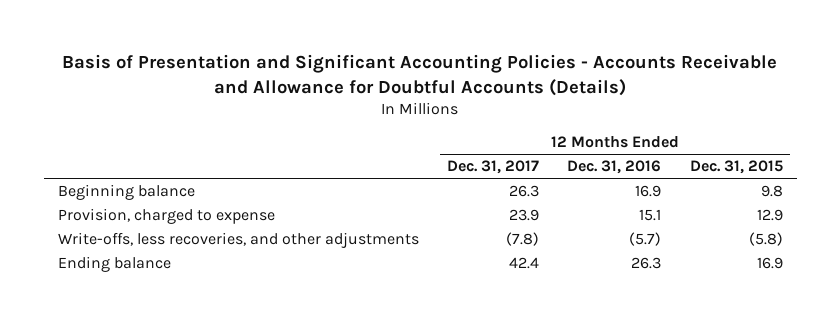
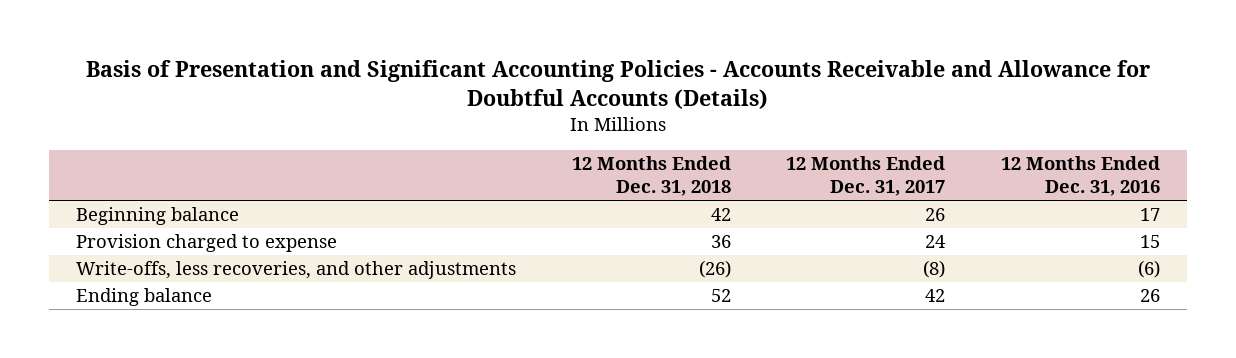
- | 12 Months Ended Dec. 31, 2017 | 12 Months Ended Dec. 31, 2016 | 12 Months Ended Dec. 31, 2015
+ | 12 Months Ended Dec. 31, 2018 | 12 Months Ended Dec. 31, 2017 | 12 Months Ended Dec. 31, 2016
- Beginning balance | 26.3 | 16.9 | 9.8
- Provision, charged to expense | 23.9 | 15.1 | 12.9
- Write-offs, less recoveries, and other adjustments | (7.8) | (5.7) | (5.8)
- Ending balance | 42.4 | 26.3 | 16.9
+ Beginning balance | 42 | 26 | 17
+ Provision charged to expense | 36 | 24 | 15
+ Write-offs, less recoveries, and other adjustments | (26) | (8) | (6)
+ Ending balance | 52 | 42 | 26

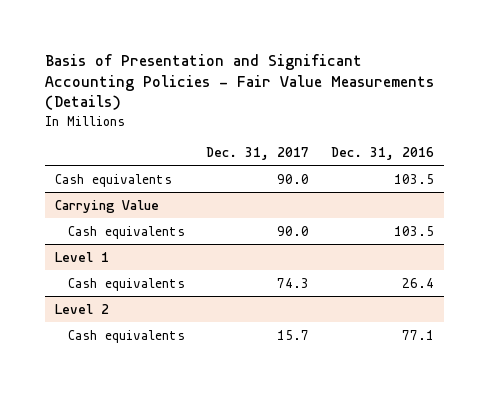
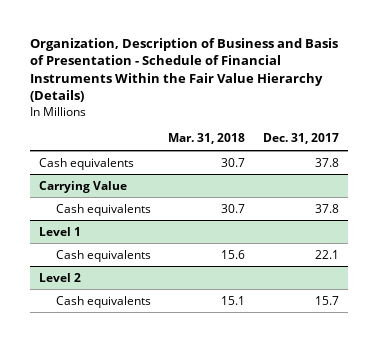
- Basis of Presentation and Significant Accounting Policies - Fair Value Measurements (Details)
+ Organization, Description of Business and Basis of Presentation - Schedule of Financial Instruments Within the Fair Value Hierarchy (Details)
- | Dec. 31, 2017 | Dec. 31, 2016
+ | Mar. 31, 2018 | Dec. 31, 2017
- Cash equivalents | 90.0 | 103.5
+ Cash equivalents | 30.7 | 37.8
@ Carrying Value
- Cash equivalents | 90.0 | 103.5
+ Cash equivalents | 30.7 | 37.8
@ Level 1
- Cash equivalents | 74.3 | 26.4
+ Cash equivalents | 15.6 | 22.1

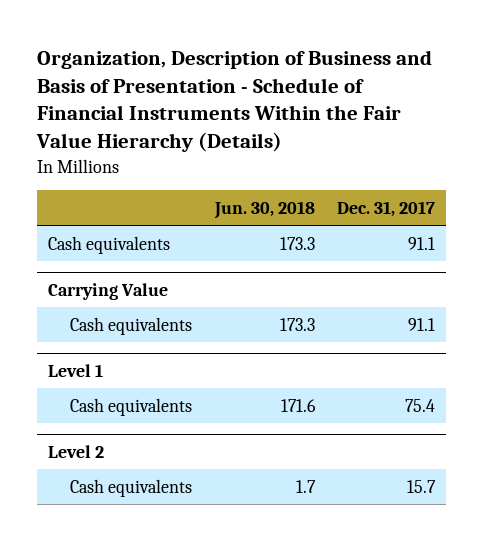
- | Mar. 31, 2018 | Dec. 31, 2017
+ | Jun. 30, 2018 | Dec. 31, 2017
- Cash equivalents | 30.7 | 37.8
+ Cash equivalents | 173.3 | 91.1
@ Carrying Value
- Cash equivalents | 30.7 | 37.8
+ Cash equivalents | 173.3 | 91.1
@ Level 1
- Cash equivalents | 15.6 | 22.1
+ Cash equivalents | 171.6 | 75.4

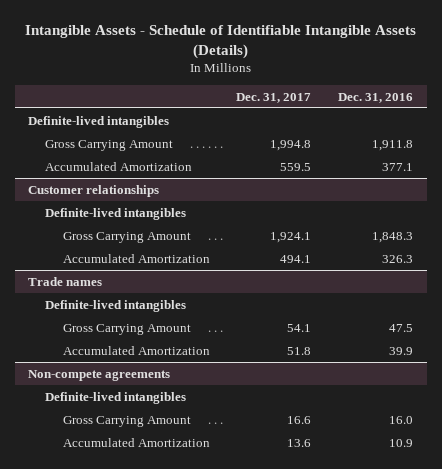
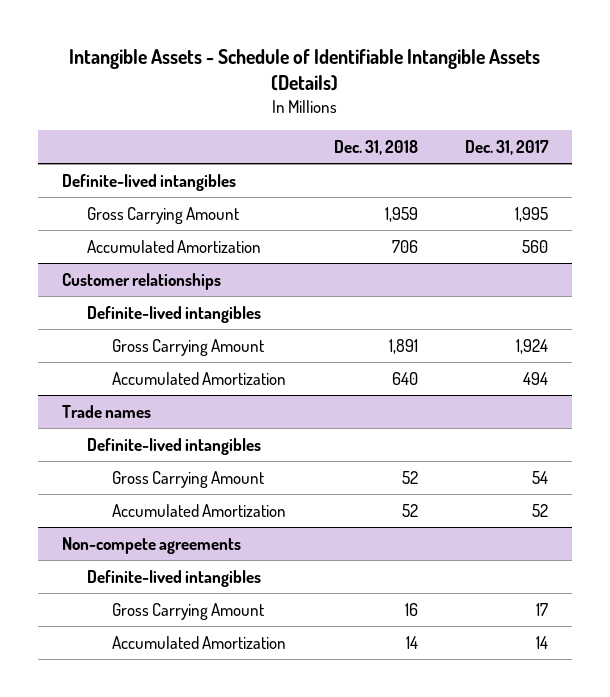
- | Dec. 31, 2017 | Dec. 31, 2016
+ | Dec. 31, 2018 | Dec. 31, 2017
- Gross Carrying Amount | 1,994.8 | 1,911.8
- Accumulated Amortization | 559.5 | 377.1
+ Gross Carrying Amount | 1,959 | 1,995
+ Accumulated Amortization | 706 | 560
@ Customer relationships
- Gross Carrying Amount | 1,924.1 | 1,848.3
- Accumulated Amortization | 494.1 | 326.3
+ Gross Carrying Amount | 1,891 | 1,924
+ Accumulated Amortization | 640 | 494
@ Trade names
- Gross Carrying Amount | 54.1 | 47.5
- Accumulated Amortization | 51.8 | 39.9
+ Gross Carrying Amount | 52 | 54
+ Accumulated Amortization | 52 | 52
@ Non-compete agreements
- Gross Carrying Amount | 16.6 | 16.0
- Accumulated Amortization | 13.6 | 10.9
+ Gross Carrying Amount | 16 | 17
+ Accumulated Amortization | 14 | 14

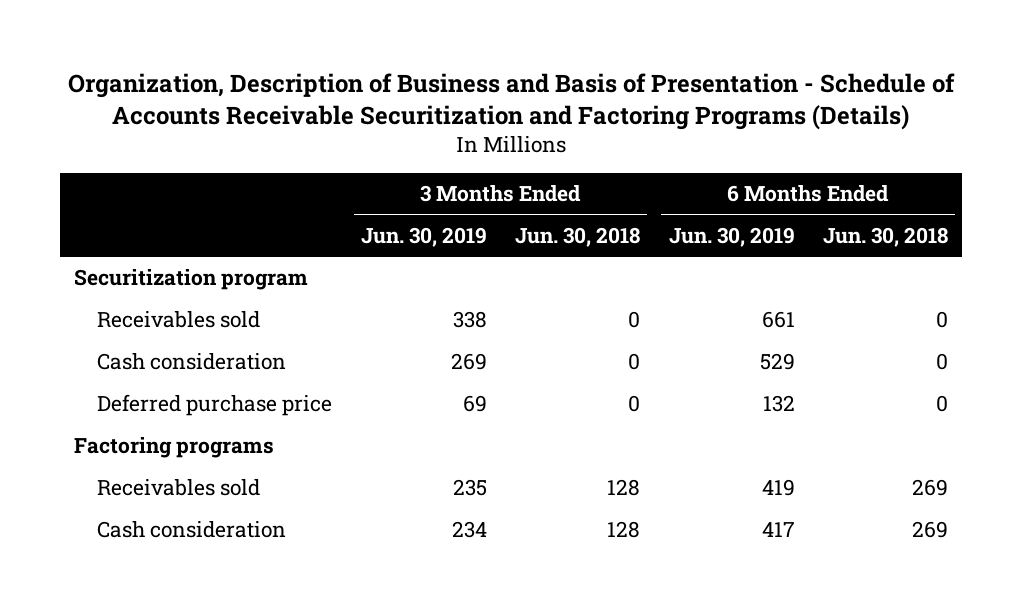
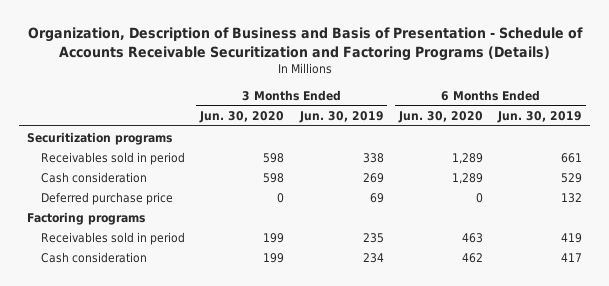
- | 3 Months Ended Jun. 30, 2019 | 3 Months Ended Jun. 30, 2018 | 6 Months Ended Jun. 30, 2019 | 6 Months Ended Jun. 30, 2018
+ | 3 Months Ended Jun. 30, 2020 | 3 Months Ended Jun. 30, 2019 | 6 Months Ended Jun. 30, 2020 | 6 Months Ended Jun. 30, 2019
- Securitization program
- Receivables sold | 338 | 0 | 661 | 0
+ Securitization programs
+ Receivables sold in period | 598 | 338 | 1,289 | 661
- Receivables sold | 235 | 128 | 419 | 269
+ Receivables sold in period | 199 | 235 | 463 | 419

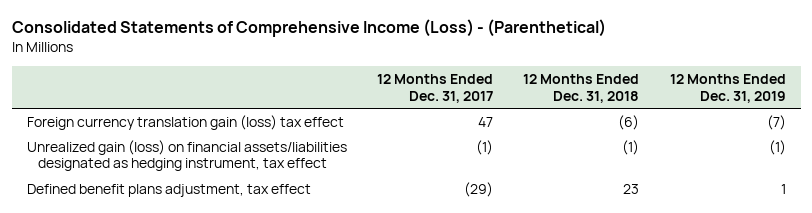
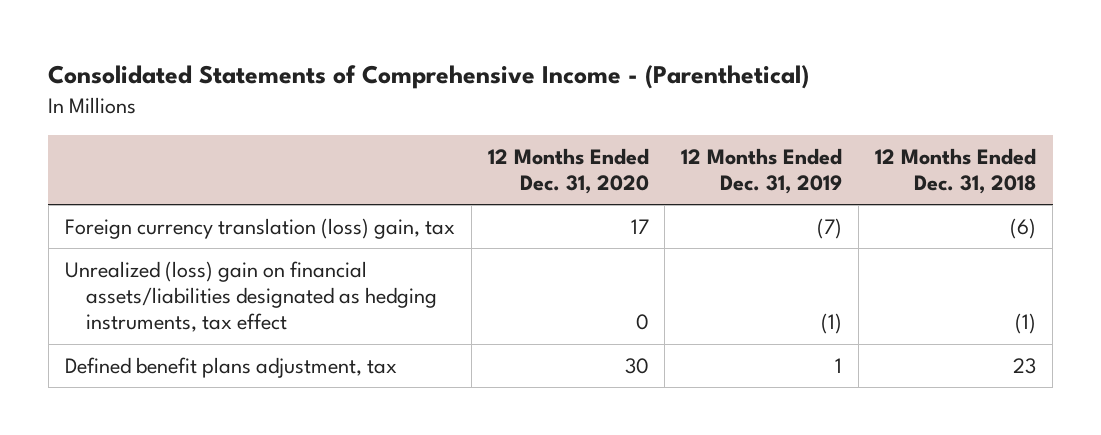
- Consolidated Statements of Comprehensive Income (Loss) - (Parenthetical)
+ Consolidated Statements of Comprehensive Income - (Parenthetical)
- | 12 Months Ended Dec. 31, 2017 | 12 Months Ended Dec. 31, 2018 | 12 Months Ended Dec. 31, 2019
+ | 12 Months Ended Dec. 31, 2020 | 12 Months Ended Dec. 31, 2019 | 12 Months Ended Dec. 31, 2018
- Foreign currency translation gain (loss) tax effect | 47 | (6) | (7)
- Unrealized gain (loss) on financial assets/liabilities designated as hedging instrument, tax effect | (1) | (1) | (1)
- Defined benefit plans adjustment, tax effect | (29) | 23 | 1
+ Foreign currency translation (loss) gain, tax | 17 | (7) | (6)
+ Unrealized (loss) gain on financial assets/liabilities designated as hedging instruments, tax effect | 0 | (1) | (1)
+ Defined benefit plans adjustment, tax | 30 | 1 | 23

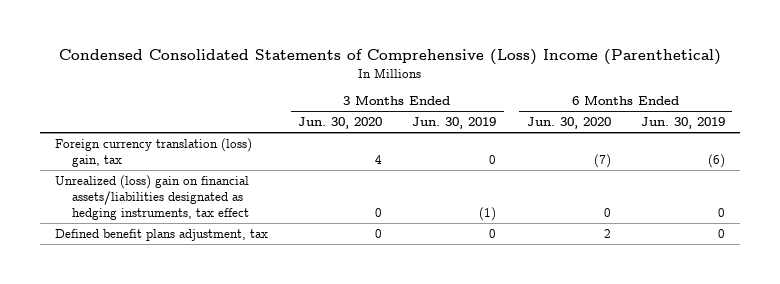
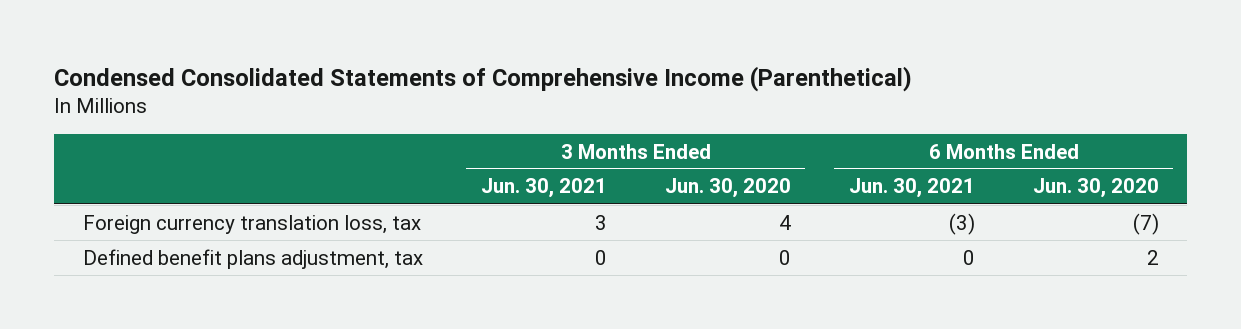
- Condensed Consolidated Statements of Comprehensive (Loss) Income (Parenthetical)
+ Condensed Consolidated Statements of Comprehensive Income (Parenthetical)
- | 3 Months Ended Jun. 30, 2020 | 3 Months Ended Jun. 30, 2019 | 6 Months Ended Jun. 30, 2020 | 6 Months Ended Jun. 30, 2019
+ | 3 Months Ended Jun. 30, 2021 | 3 Months Ended Jun. 30, 2020 | 6 Months Ended Jun. 30, 2021 | 6 Months Ended Jun. 30, 2020
- Foreign currency translation (loss) gain, tax | 4 | 0 | (7) | (6)
- Unrealized (loss) gain on financial assets/liabilities designated as hedging instruments, tax effect | 0 | (1) | 0 | 0
+ Foreign currency translation loss, tax | 3 | 4 | (3) | (7)

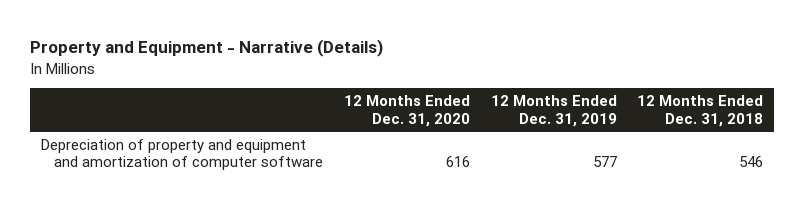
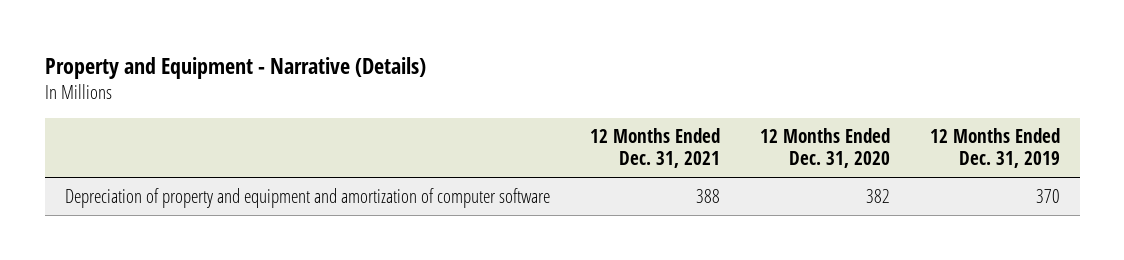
- | 12 Months Ended Dec. 31, 2020 | 12 Months Ended Dec. 31, 2019 | 12 Months Ended Dec. 31, 2018
+ | 12 Months Ended Dec. 31, 2021 | 12 Months Ended Dec. 31, 2020 | 12 Months Ended Dec. 31, 2019
- Depreciation of property and equipment and amortization of computer software | 616 | 577 | 546
+ Depreciation of property and equipment and amortization of computer software | 388 | 382 | 370

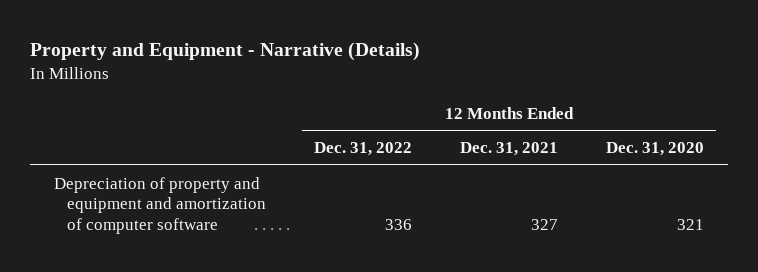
- | 12 Months Ended Dec. 31, 2021 | 12 Months Ended Dec. 31, 2020 | 12 Months Ended Dec. 31, 2019
+ | 12 Months Ended Dec. 31, 2022 | 12 Months Ended Dec. 31, 2021 | 12 Months Ended Dec. 31, 2020
- Depreciation of property and equipment and amortization of computer software | 388 | 382 | 370
+ Depreciation of property and equipment and amortization of computer software | 336 | 327 | 321

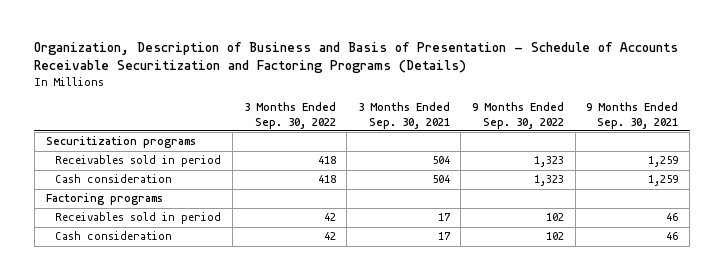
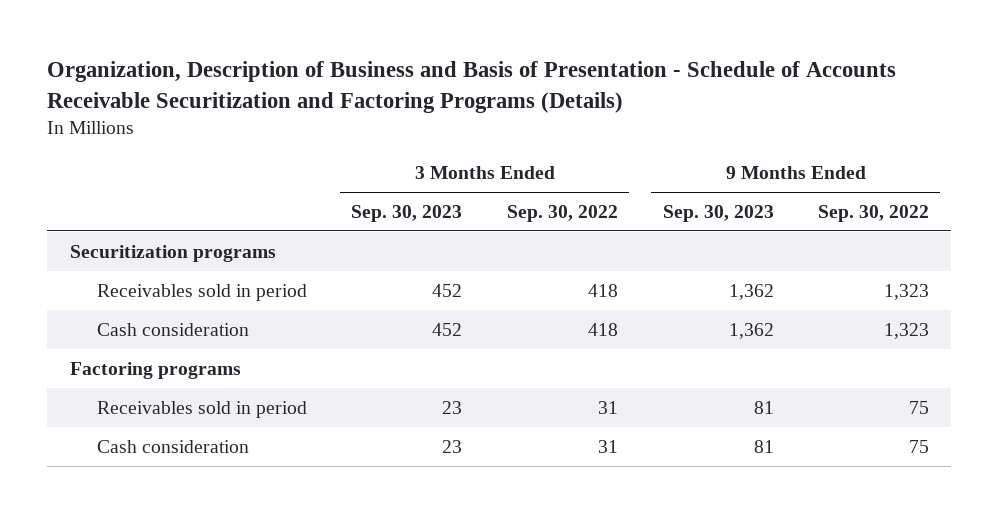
- | 3 Months Ended Sep. 30, 2022 | 3 Months Ended Sep. 30, 2021 | 9 Months Ended Sep. 30, 2022 | 9 Months Ended Sep. 30, 2021
+ | 3 Months Ended Sep. 30, 2023 | 3 Months Ended Sep. 30, 2022 | 9 Months Ended Sep. 30, 2023 | 9 Months Ended Sep. 30, 2022
- Receivables sold in period | 42 | 17 | 102 | 46
- Cash consideration | 42 | 17 | 102 | 46
+ Receivables sold in period | 23 | 31 | 81 | 75
+ Cash consideration | 23 | 31 | 81 | 75

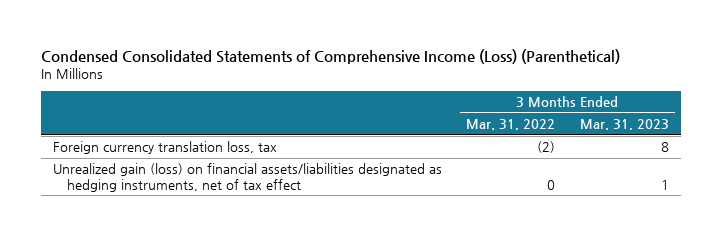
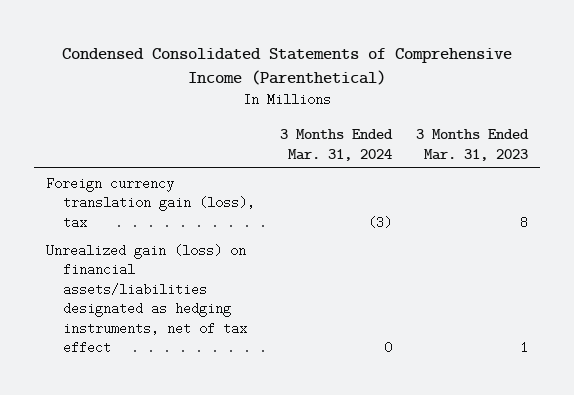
- Condensed Consolidated Statements of Comprehensive Income (Loss) (Parenthetical)
+ Condensed Consolidated Statements of Comprehensive Income (Parenthetical)
- | 3 Months Ended Mar. 31, 2022 | 3 Months Ended Mar. 31, 2023
+ | 3 Months Ended Mar. 31, 2024 | 3 Months Ended Mar. 31, 2023
- Foreign currency translation loss, tax | (2) | 8
+ Foreign currency translation gain (loss), tax | (3) | 8

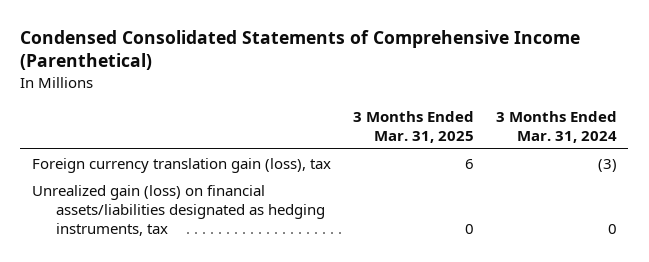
- | 3 Months Ended Mar. 31, 2024 | 3 Months Ended Mar. 31, 2023
+ | 3 Months Ended Mar. 31, 2025 | 3 Months Ended Mar. 31, 2024
- Unrealized gain (loss) on financial assets/liabilities designated as hedging instruments, net of tax effect | 0 | 1
+ Unrealized gain (loss) on financial assets/liabilities designated as hedging instruments, tax | 0 | 0

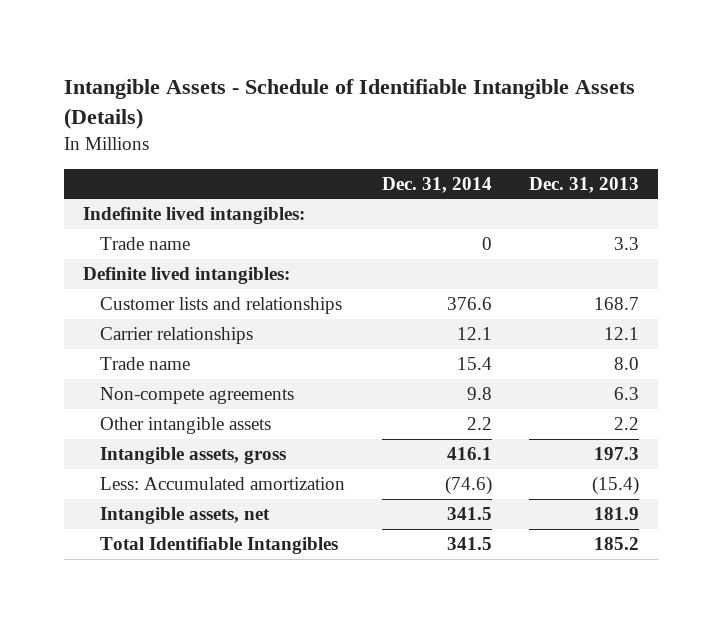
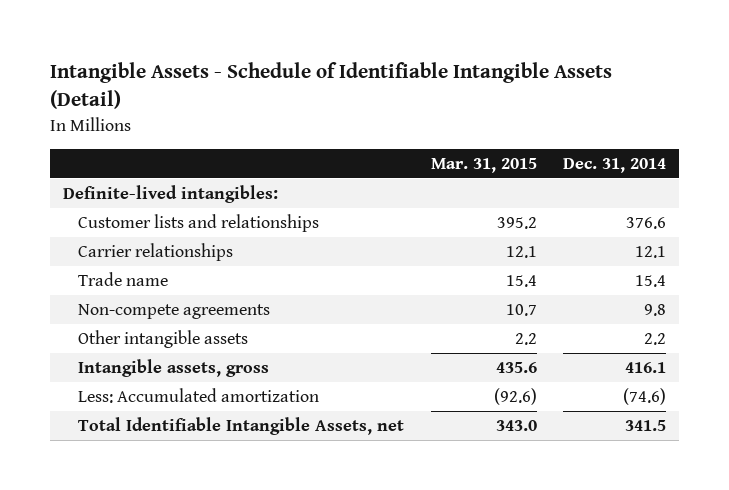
- Intangible Assets - Schedule of Identifiable Intangible Assets (Details)
+ Intangible Assets - Schedule of Identifiable Intangible Assets (Detail)
- | Dec. 31, 2014 | Dec. 31, 2013
+ | Mar. 31, 2015 | Dec. 31, 2014
- Indefinite lived intangibles:
- Trade name | 0 | 3.3
- Definite lived intangibles:
+ Definite-lived intangibles:
- Intangible assets, net | 341.5 | 181.9
- Total Identifiable Intangibles | 341.5 | 185.2
+ Total Identifiable Intangible Assets, net | 343.0 | 341.5

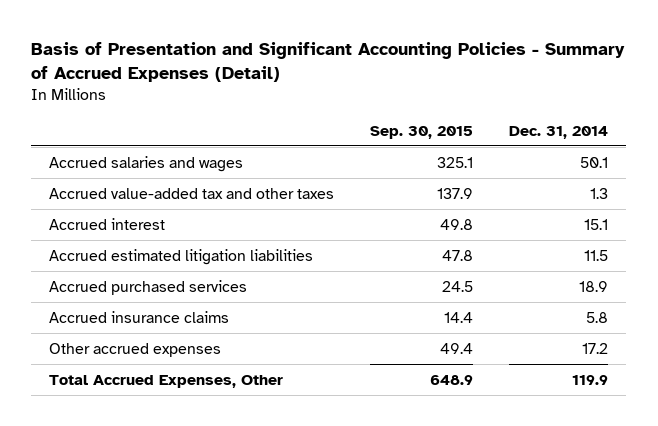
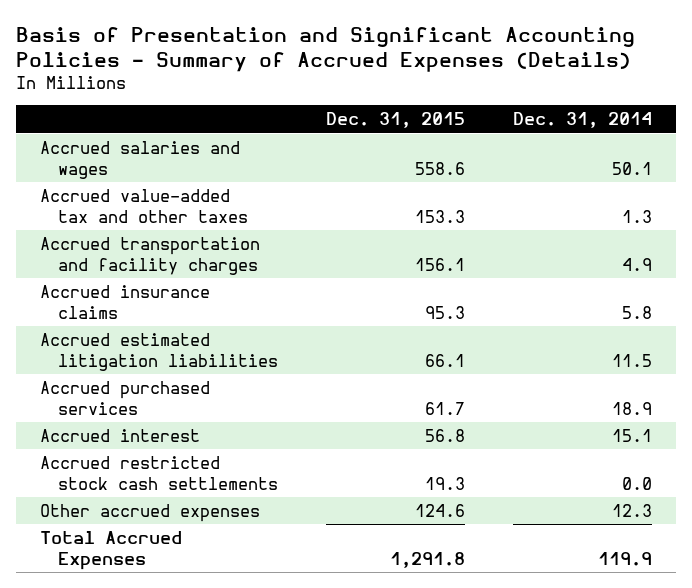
- Basis of Presentation and Significant Accounting Policies - Summary of Accrued Expenses (Detail)
+ Basis of Presentation and Significant Accounting Policies - Summary of Accrued Expenses (Details)
- | Sep. 30, 2015 | Dec. 31, 2014
+ | Dec. 31, 2015 | Dec. 31, 2014
+ Accrued transportation and facility charges | 156.1 | 4.9
moved up: Accrued insurance claims | 95.3 | 5.8
- Other accrued expenses | 49.4 | 17.2
- Total Accrued Expenses, Other | 648.9 | 119.9
moved down: Accrued interest | 56.8 | 15.1
+ Accrued restricted stock cash settlements | 19.3 | 0.0
+ Other accrued expenses | 124.6 | 12.3
+ Total Accrued Expenses | 1,291.8 | 119.9

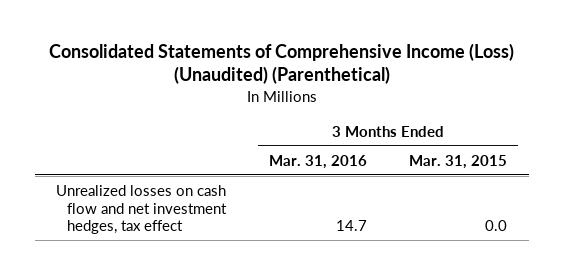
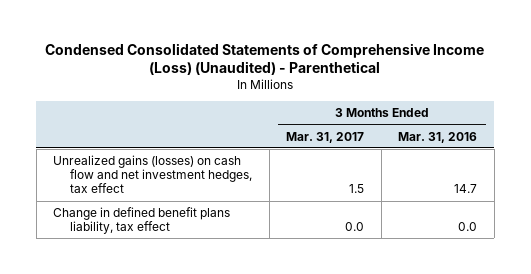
- Consolidated Statements of Comprehensive Income (Loss) (Unaudited) (Parenthetical)
+ Condensed Consolidated Statements of Comprehensive Income (Loss) (Unaudited) - Parenthetical
- | 3 Months Ended Mar. 31, 2016 | 3 Months Ended Mar. 31, 2015
+ | 3 Months Ended Mar. 31, 2017 | 3 Months Ended Mar. 31, 2016
- Unrealized losses on cash flow and net investment hedges, tax effect | 14.7 | 0.0
+ Unrealized gains (losses) on cash flow and net investment hedges, tax effect | 1.5 | 14.7
+ Change in defined benefit plans liability, tax effect | 0.0 | 0.0

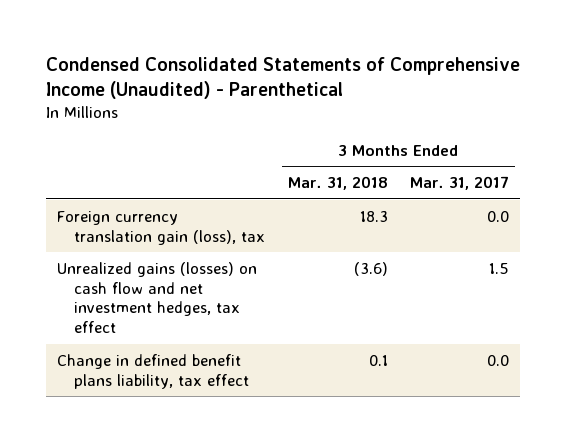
- Condensed Consolidated Statements of Comprehensive Income (Loss) (Unaudited) - Parenthetical
+ Condensed Consolidated Statements of Comprehensive Income (Unaudited) - Parenthetical
- | 3 Months Ended Mar. 31, 2017 | 3 Months Ended Mar. 31, 2016
+ | 3 Months Ended Mar. 31, 2018 | 3 Months Ended Mar. 31, 2017
+ Foreign currency translation gain (loss), tax | 18.3 | 0.0

